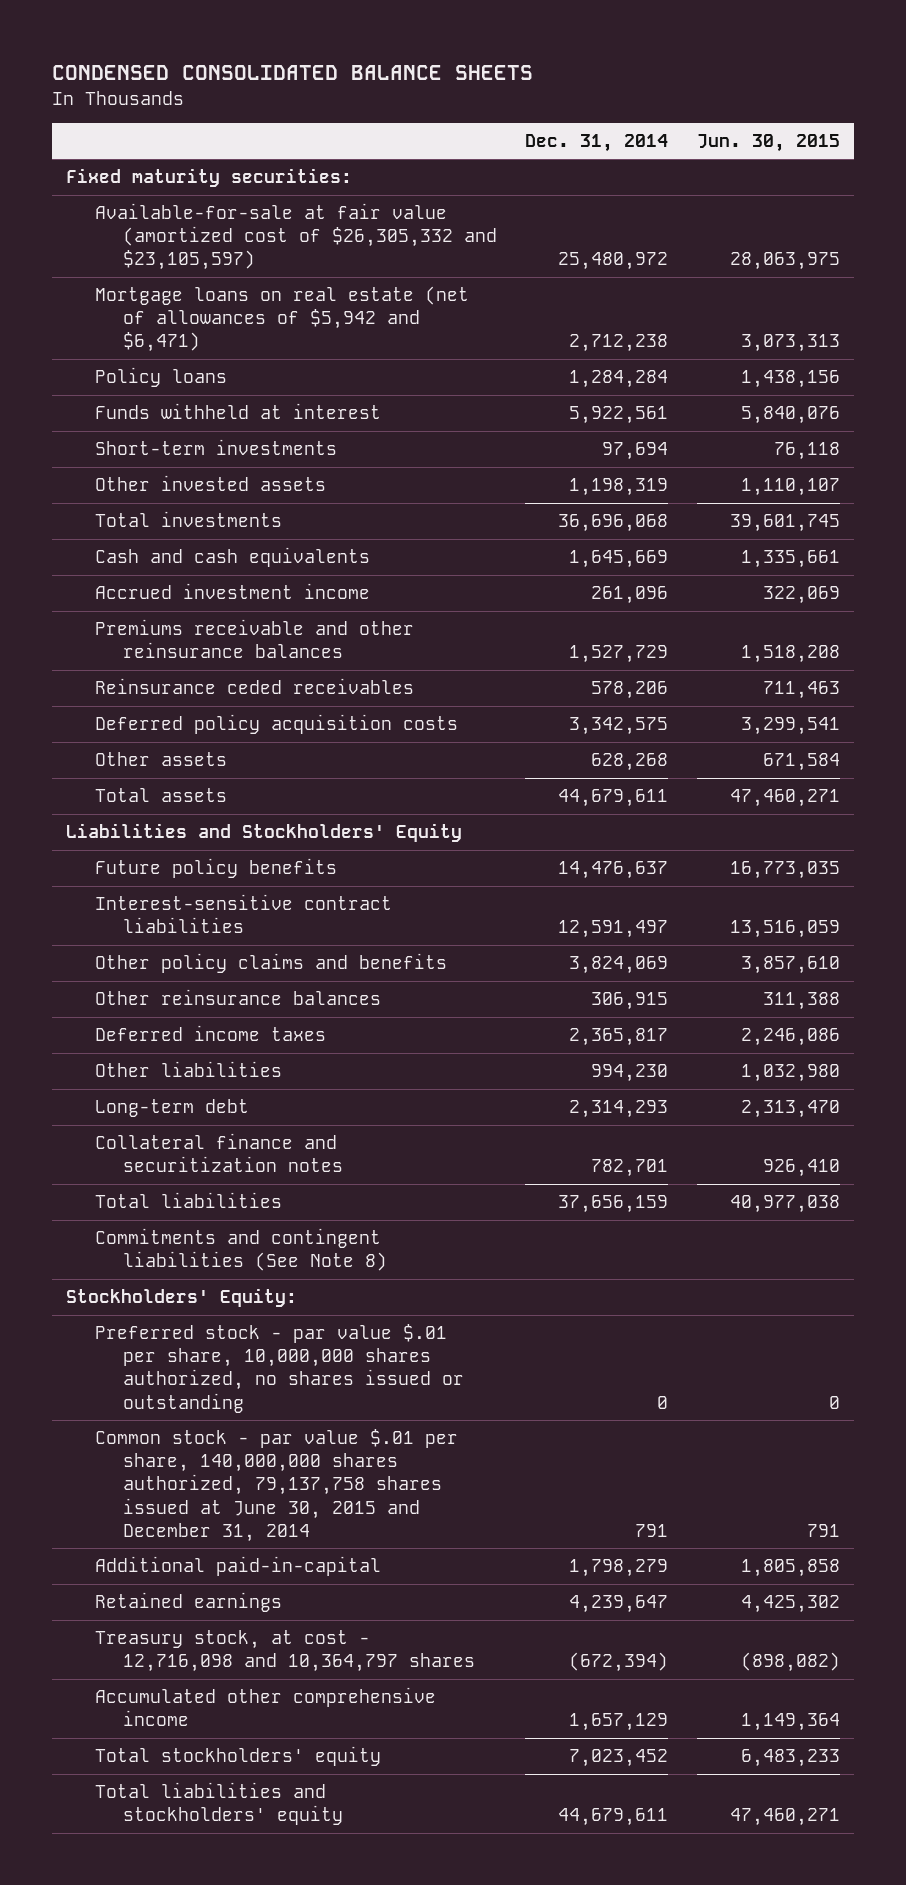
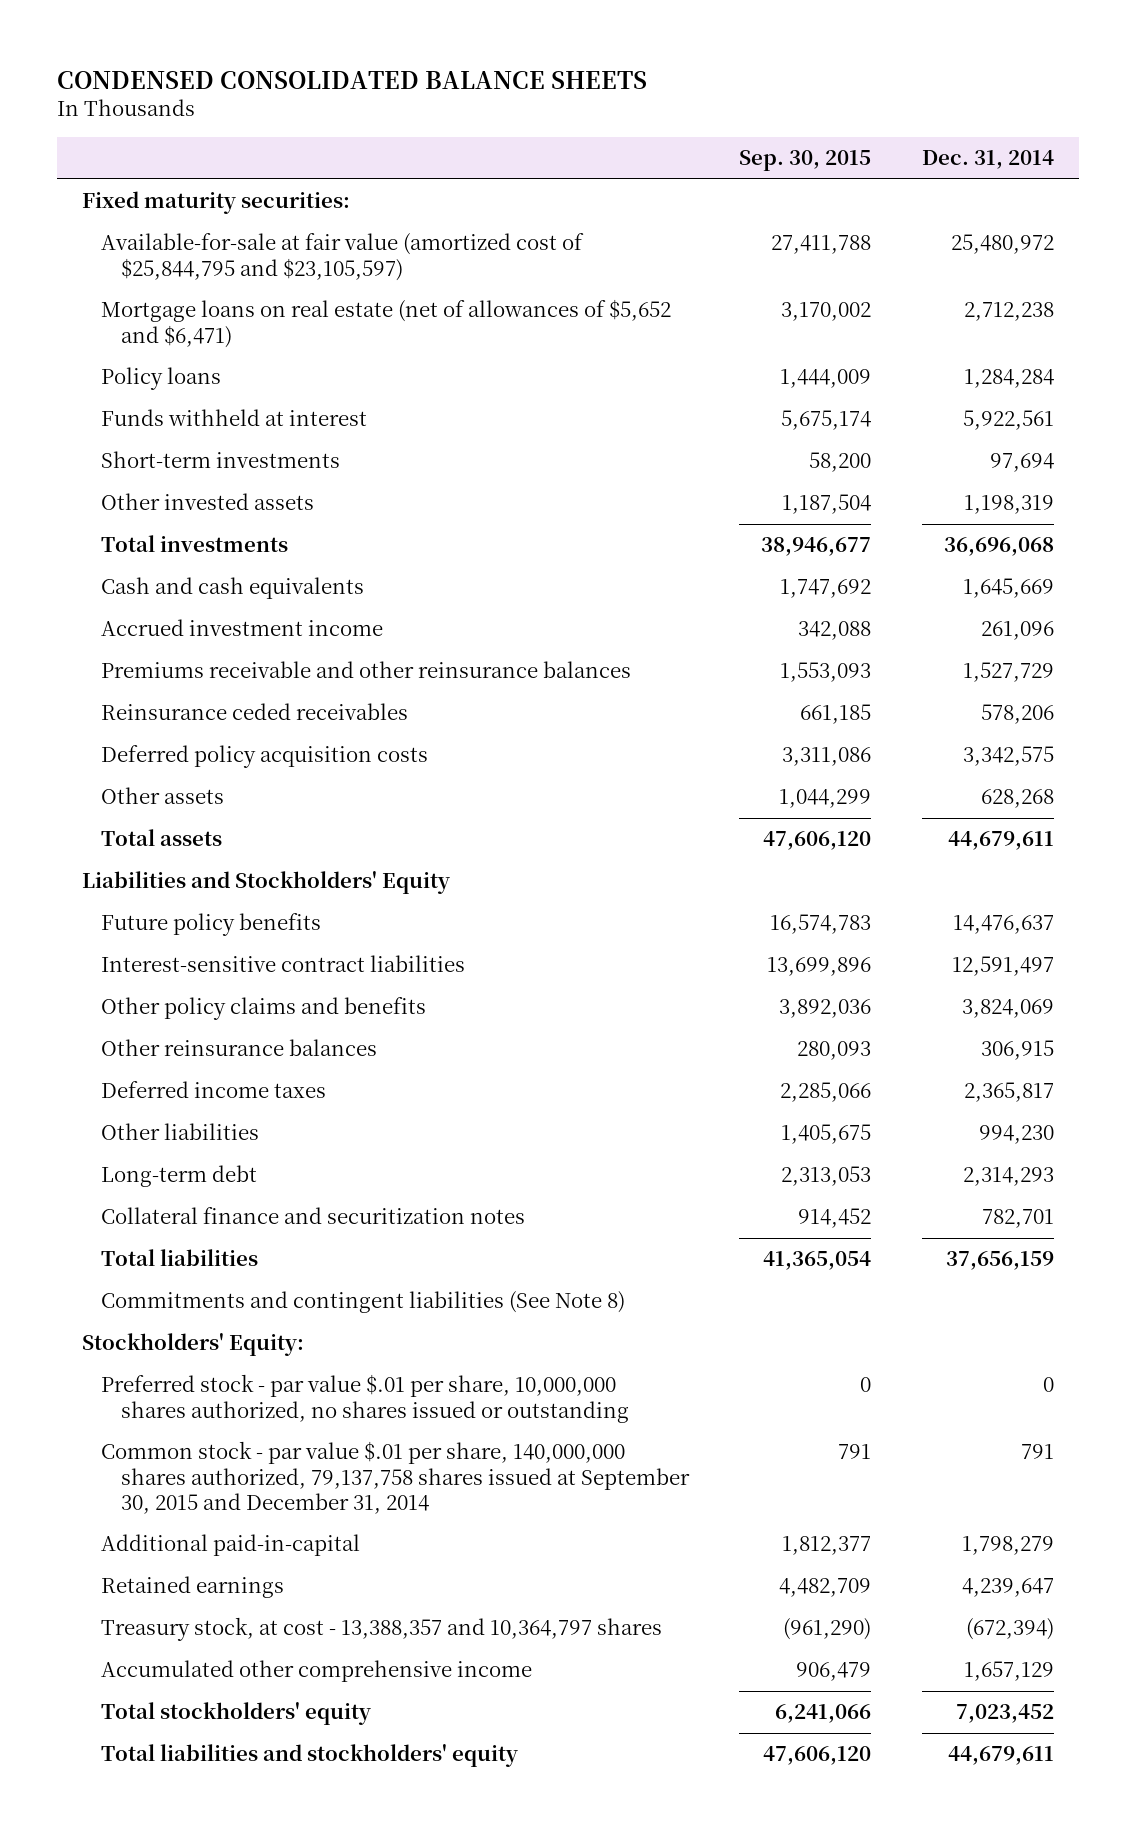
- | Dec. 31, 2014 | Jun. 30, 2015
+ | Sep. 30, 2015 | Dec. 31, 2014
- Available-for-sale at fair value (amortized cost of $26,305,332 and $23,105,597) | 25,480,972 | 28,063,975
- Mortgage loans on real estate (net of allowances of $5,942 and $6,471) | 2,712,238 | 3,073,313
+ Available-for-sale at fair value (amortized cost of $25,844,795 and $23,105,597) | 27,411,788 | 25,480,972
+ Mortgage loans on real estate (net of allowances of $5,652 and $6,471) | 3,170,002 | 2,712,238
- Common stock - par value $.01 per share, 140,000,000 shares authorized, 79,137,758 shares issued at June 30, 2015 and December 31, 2014 | 791 | 791
+ Common stock - par value $.01 per share, 140,000,000 shares authorized, 79,137,758 shares issued at September 30, 2015 and December 31, 2014 | 791 | 791
- Treasury stock, at cost - 12,716,098 and 10,364,797 shares | (672,394) | (898,082)
+ Treasury stock, at cost - 13,388,357 and 10,364,797 shares | (961,290) | (672,394)

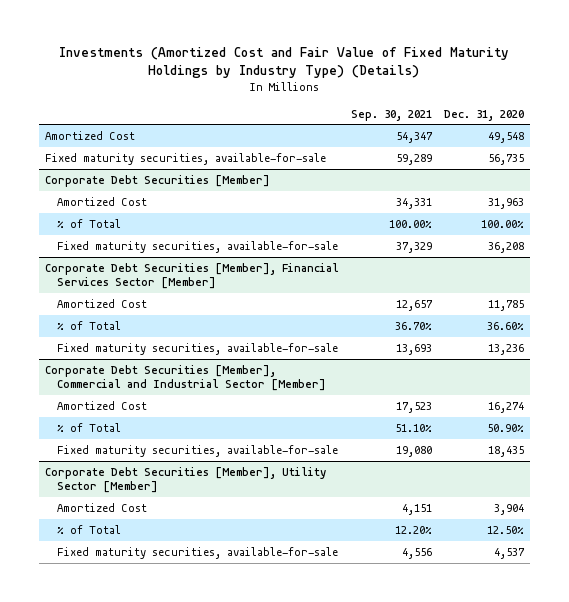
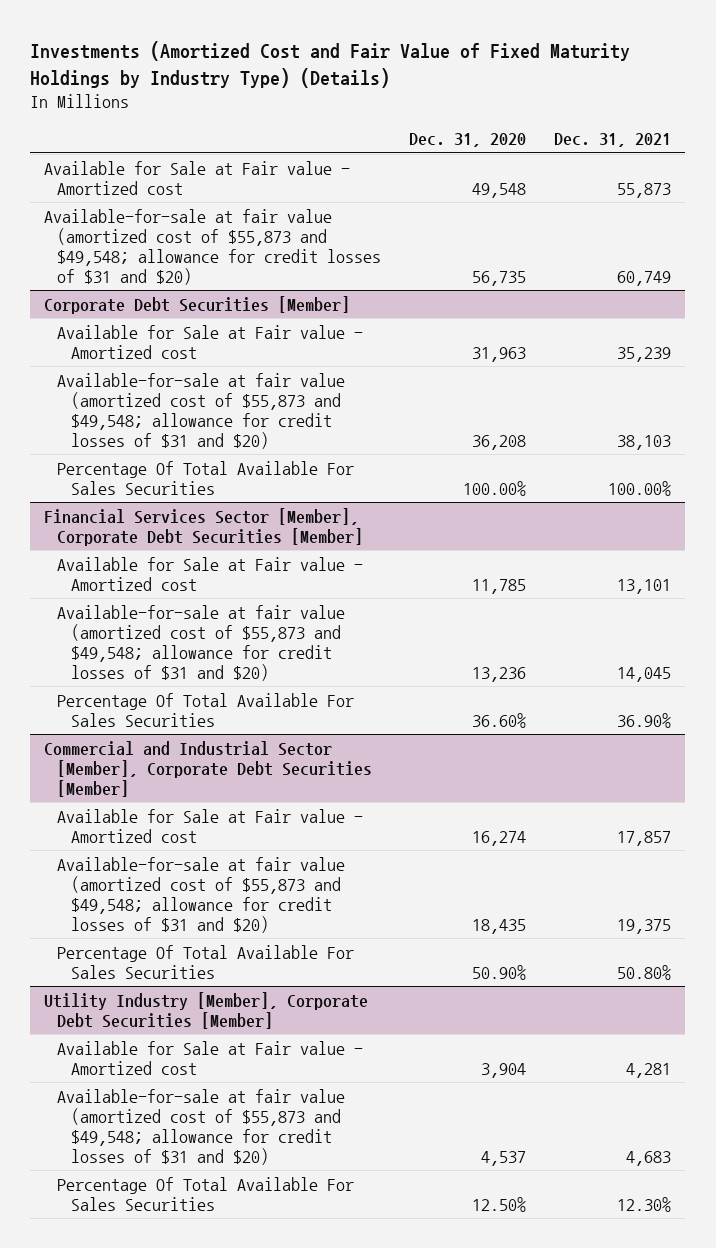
- | Sep. 30, 2021 | Dec. 31, 2020
+ | Dec. 31, 2020 | Dec. 31, 2021
- Amortized Cost | 54,347 | 49,548
- Fixed maturity securities, available-for-sale | 59,289 | 56,735
+ Available for Sale at Fair value - Amortized cost | 49,548 | 55,873
+ Available-for-sale at fair value (amortized cost of $55,873 and $49,548; allowance for credit losses of $31 and $20) | 56,735 | 60,749
@ Corporate Debt Securities [Member]
- Amortized Cost | 34,331 | 31,963
- % of Total | 100.00% | 100.00%
- Fixed maturity securities, available-for-sale | 37,329 | 36,208
- Corporate Debt Securities [Member], Financial Services Sector [Member]
- Amortized Cost | 12,657 | 11,785
- % of Total | 36.70% | 36.60%
- Fixed maturity securities, available-for-sale | 13,693 | 13,236
- Corporate Debt Securities [Member], Commercial and Industrial Sector [Member]
- Amortized Cost | 17,523 | 16,274
- % of Total | 51.10% | 50.90%
- Fixed maturity securities, available-for-sale | 19,080 | 18,435
- Corporate Debt Securities [Member], Utility Sector [Member]
- Amortized Cost | 4,151 | 3,904
- % of Total | 12.20% | 12.50%
- Fixed maturity securities, available-for-sale | 4,556 | 4,537
@ Corporate Debt Securities [Member]
+ Available for Sale at Fair value - Amortized cost | 31,963 | 35,239
+ Available-for-sale at fair value (amortized cost of $55,873 and $49,548; allowance for credit losses of $31 and $20) | 36,208 | 38,103
+ Percentage Of Total Available For Sales Securities | 100.00% | 100.00%
+ Financial Services Sector [Member], Corporate Debt Securities [Member]
+ Available for Sale at Fair value - Amortized cost | 11,785 | 13,101
+ Available-for-sale at fair value (amortized cost of $55,873 and $49,548; allowance for credit losses of $31 and $20) | 13,236 | 14,045
+ Percentage Of Total Available For Sales Securities | 36.60% | 36.90%
+ Commercial and Industrial Sector [Member], Corporate Debt Securities [Member]
+ Available for Sale at Fair value - Amortized cost | 16,274 | 17,857
+ Available-for-sale at fair value (amortized cost of $55,873 and $49,548; allowance for credit losses of $31 and $20) | 18,435 | 19,375
+ Percentage Of Total Available For Sales Securities | 50.90% | 50.80%
+ Utility Industry [Member], Corporate Debt Securities [Member]
+ Available for Sale at Fair value - Amortized cost | 3,904 | 4,281
+ Available-for-sale at fair value (amortized cost of $55,873 and $49,548; allowance for credit losses of $31 and $20) | 4,537 | 4,683
+ Percentage Of Total Available For Sales Securities | 12.50% | 12.30%

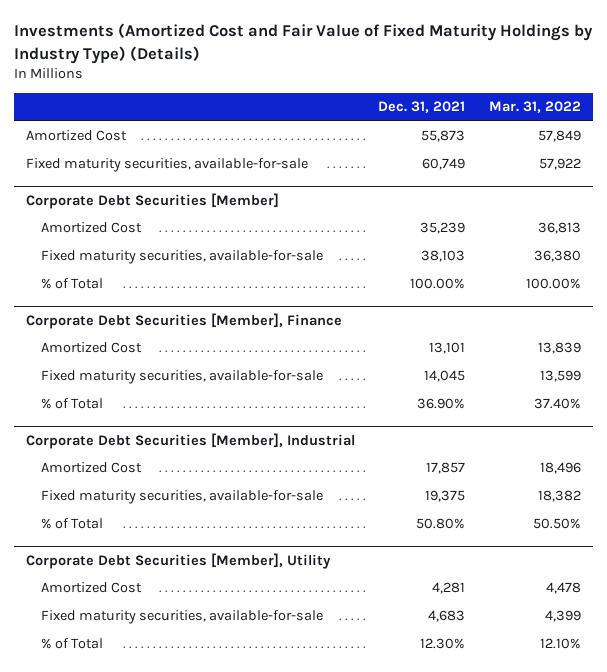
- | Dec. 31, 2020 | Dec. 31, 2021
+ | Dec. 31, 2021 | Mar. 31, 2022
- Available for Sale at Fair value - Amortized cost | 49,548 | 55,873
- Available-for-sale at fair value (amortized cost of $55,873 and $49,548; allowance for credit losses of $31 and $20) | 56,735 | 60,749
+ Amortized Cost | 55,873 | 57,849
+ Fixed maturity securities, available-for-sale | 60,749 | 57,922
@ Corporate Debt Securities [Member]
- Available for Sale at Fair value - Amortized cost | 31,963 | 35,239
- Available-for-sale at fair value (amortized cost of $55,873 and $49,548; allowance for credit losses of $31 and $20) | 36,208 | 38,103
- Percentage Of Total Available For Sales Securities | 100.00% | 100.00%
- Financial Services Sector [Member], Corporate Debt Securities [Member]
- Available for Sale at Fair value - Amortized cost | 11,785 | 13,101
- Available-for-sale at fair value (amortized cost of $55,873 and $49,548; allowance for credit losses of $31 and $20) | 13,236 | 14,045
- Percentage Of Total Available For Sales Securities | 36.60% | 36.90%
- Commercial and Industrial Sector [Member], Corporate Debt Securities [Member]
- Available for Sale at Fair value - Amortized cost | 16,274 | 17,857
- Available-for-sale at fair value (amortized cost of $55,873 and $49,548; allowance for credit losses of $31 and $20) | 18,435 | 19,375
- Percentage Of Total Available For Sales Securities | 50.90% | 50.80%
- Utility Industry [Member], Corporate Debt Securities [Member]
- Available for Sale at Fair value - Amortized cost | 3,904 | 4,281
- Available-for-sale at fair value (amortized cost of $55,873 and $49,548; allowance for credit losses of $31 and $20) | 4,537 | 4,683
- Percentage Of Total Available For Sales Securities | 12.50% | 12.30%
@ Corporate Debt Securities [Member]
+ Amortized Cost | 35,239 | 36,813
+ Fixed maturity securities, available-for-sale | 38,103 | 36,380
+ % of Total | 100.00% | 100.00%
+ Corporate Debt Securities [Member], Finance
+ Amortized Cost | 13,101 | 13,839
+ Fixed maturity securities, available-for-sale | 14,045 | 13,599
+ % of Total | 36.90% | 37.40%
+ Corporate Debt Securities [Member], Industrial
+ Amortized Cost | 17,857 | 18,496
+ Fixed maturity securities, available-for-sale | 19,375 | 18,382
+ % of Total | 50.80% | 50.50%
+ Corporate Debt Securities [Member], Utility
+ Amortized Cost | 4,281 | 4,478
+ Fixed maturity securities, available-for-sale | 4,683 | 4,399
+ % of Total | 12.30% | 12.10%

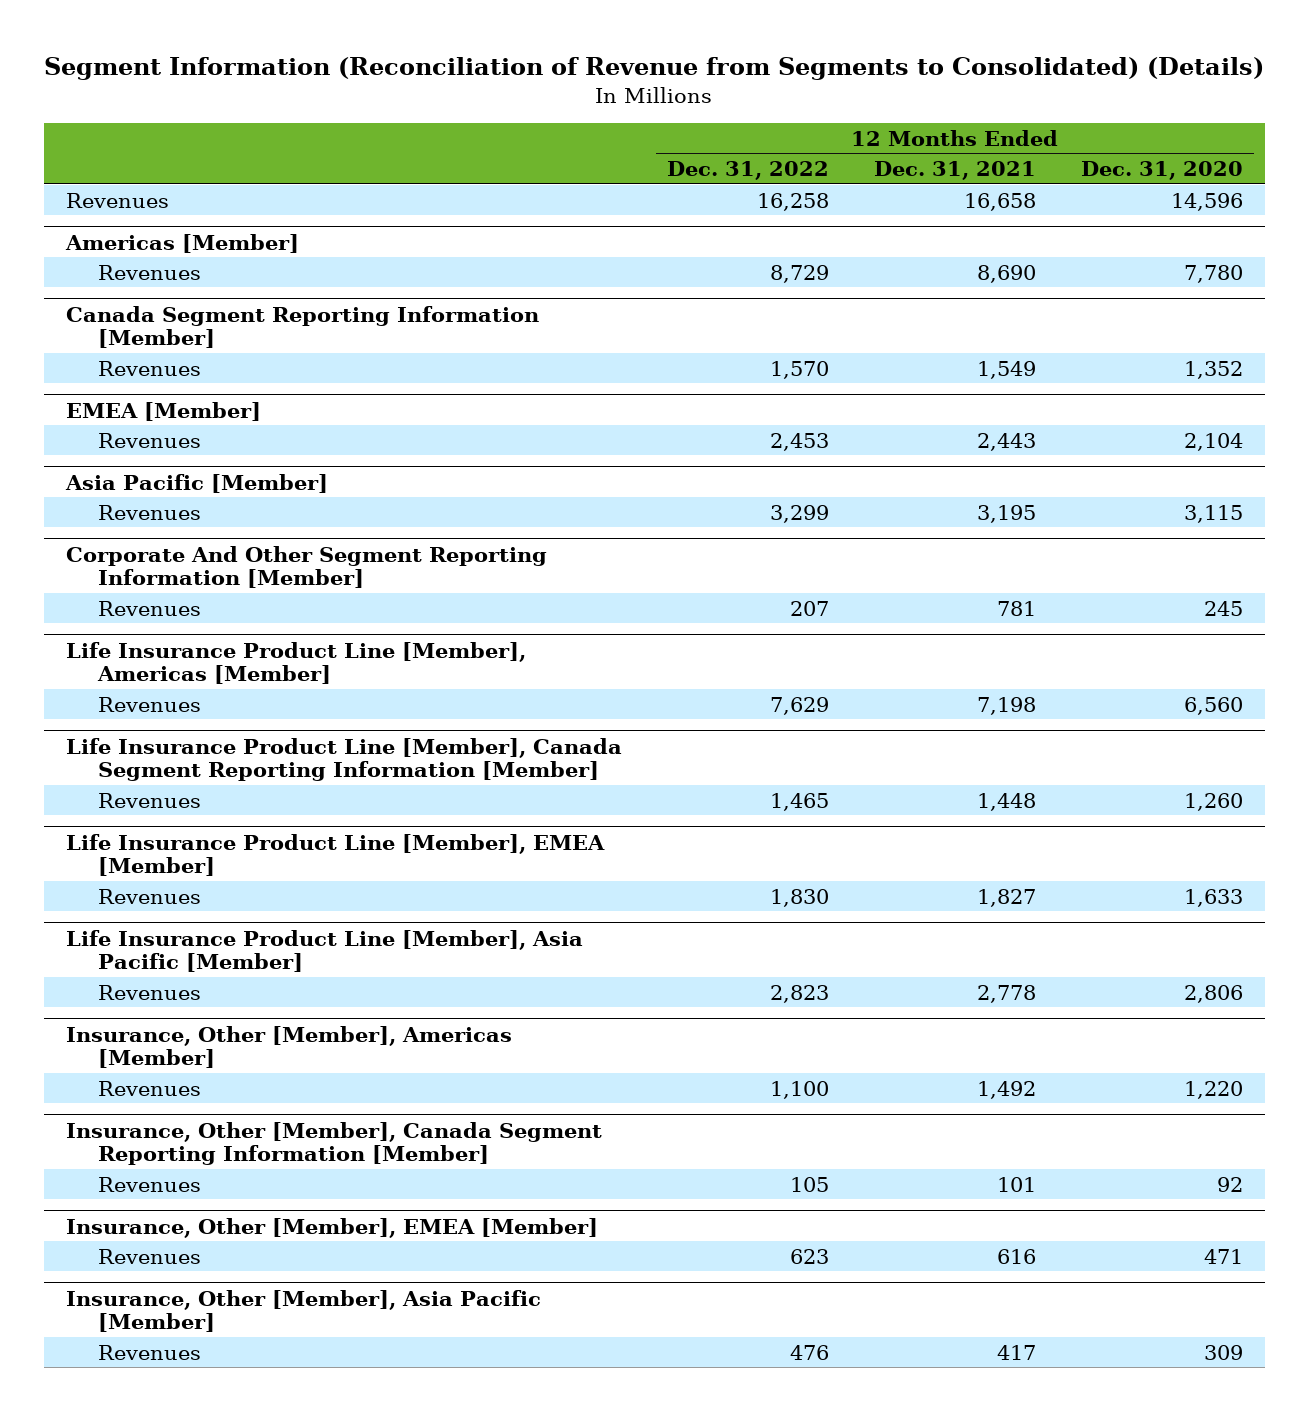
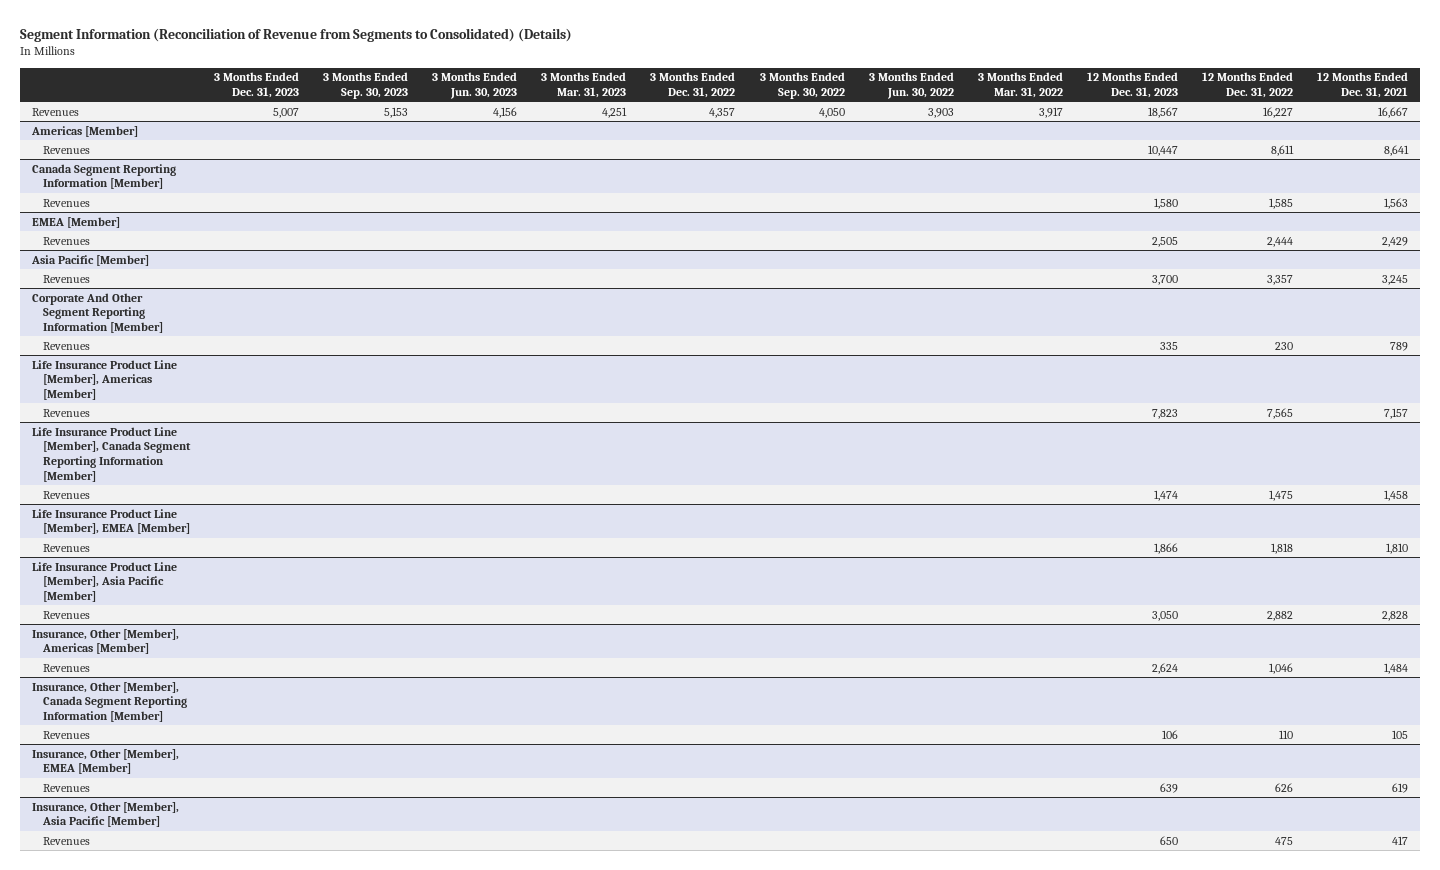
- | 12 Months Ended Dec. 31, 2022 | 12 Months Ended Dec. 31, 2021 | 12 Months Ended Dec. 31, 2020
+ | 3 Months Ended Dec. 31, 2023 | 3 Months Ended Sep. 30, 2023 | 3 Months Ended Jun. 30, 2023 | 3 Months Ended Mar. 31, 2023 | 3 Months Ended Dec. 31, 2022 | 3 Months Ended Sep. 30, 2022 | 3 Months Ended Jun. 30, 2022 | 3 Months Ended Mar. 31, 2022 | 12 Months Ended Dec. 31, 2023 | 12 Months Ended Dec. 31, 2022 | 12 Months Ended Dec. 31, 2021
- Revenues | 16,258 | 16,658 | 14,596
+ Revenues | 5,007 | 5,153 | 4,156 | 4,251 | 4,357 | 4,050 | 3,903 | 3,917 | 18,567 | 16,227 | 16,667
@ Americas [Member]
- Revenues | 8,729 | 8,690 | 7,780
+ Revenues | | | | | | | | | 10,447 | 8,611 | 8,641
@ Canada Segment Reporting Information [Member]
- Revenues | 1,570 | 1,549 | 1,352
+ Revenues | | | | | | | | | 1,580 | 1,585 | 1,563
@ EMEA [Member]
- Revenues | 2,453 | 2,443 | 2,104
+ Revenues | | | | | | | | | 2,505 | 2,444 | 2,429
@ Asia Pacific [Member]
- Revenues | 3,299 | 3,195 | 3,115
+ Revenues | | | | | | | | | 3,700 | 3,357 | 3,245
@ Corporate And Other Segment Reporting Information [Member]
- Revenues | 207 | 781 | 245
+ Revenues | | | | | | | | | 335 | 230 | 789
@ Life Insurance Product Line [Member], Americas [Member]
- Revenues | 7,629 | 7,198 | 6,560
+ Revenues | | | | | | | | | 7,823 | 7,565 | 7,157
@ Life Insurance Product Line [Member], Canada Segment Reporting Information [Member]
- Revenues | 1,465 | 1,448 | 1,260
+ Revenues | | | | | | | | | 1,474 | 1,475 | 1,458
@ Life Insurance Product Line [Member], EMEA [Member]
- Revenues | 1,830 | 1,827 | 1,633
+ Revenues | | | | | | | | | 1,866 | 1,818 | 1,810
@ Life Insurance Product Line [Member], Asia Pacific [Member]
- Revenues | 2,823 | 2,778 | 2,806
+ Revenues | | | | | | | | | 3,050 | 2,882 | 2,828
@ Insurance, Other [Member], Americas [Member]
- Revenues | 1,100 | 1,492 | 1,220
+ Revenues | | | | | | | | | 2,624 | 1,046 | 1,484
@ Insurance, Other [Member], Canada Segment Reporting Information [Member]
- Revenues | 105 | 101 | 92
+ Revenues | | | | | | | | | 106 | 110 | 105
@ Insurance, Other [Member], EMEA [Member]
- Revenues | 623 | 616 | 471
+ Revenues | | | | | | | | | 639 | 626 | 619
@ Insurance, Other [Member], Asia Pacific [Member]
- Revenues | 476 | 417 | 309
+ Revenues | | | | | | | | | 650 | 475 | 417

